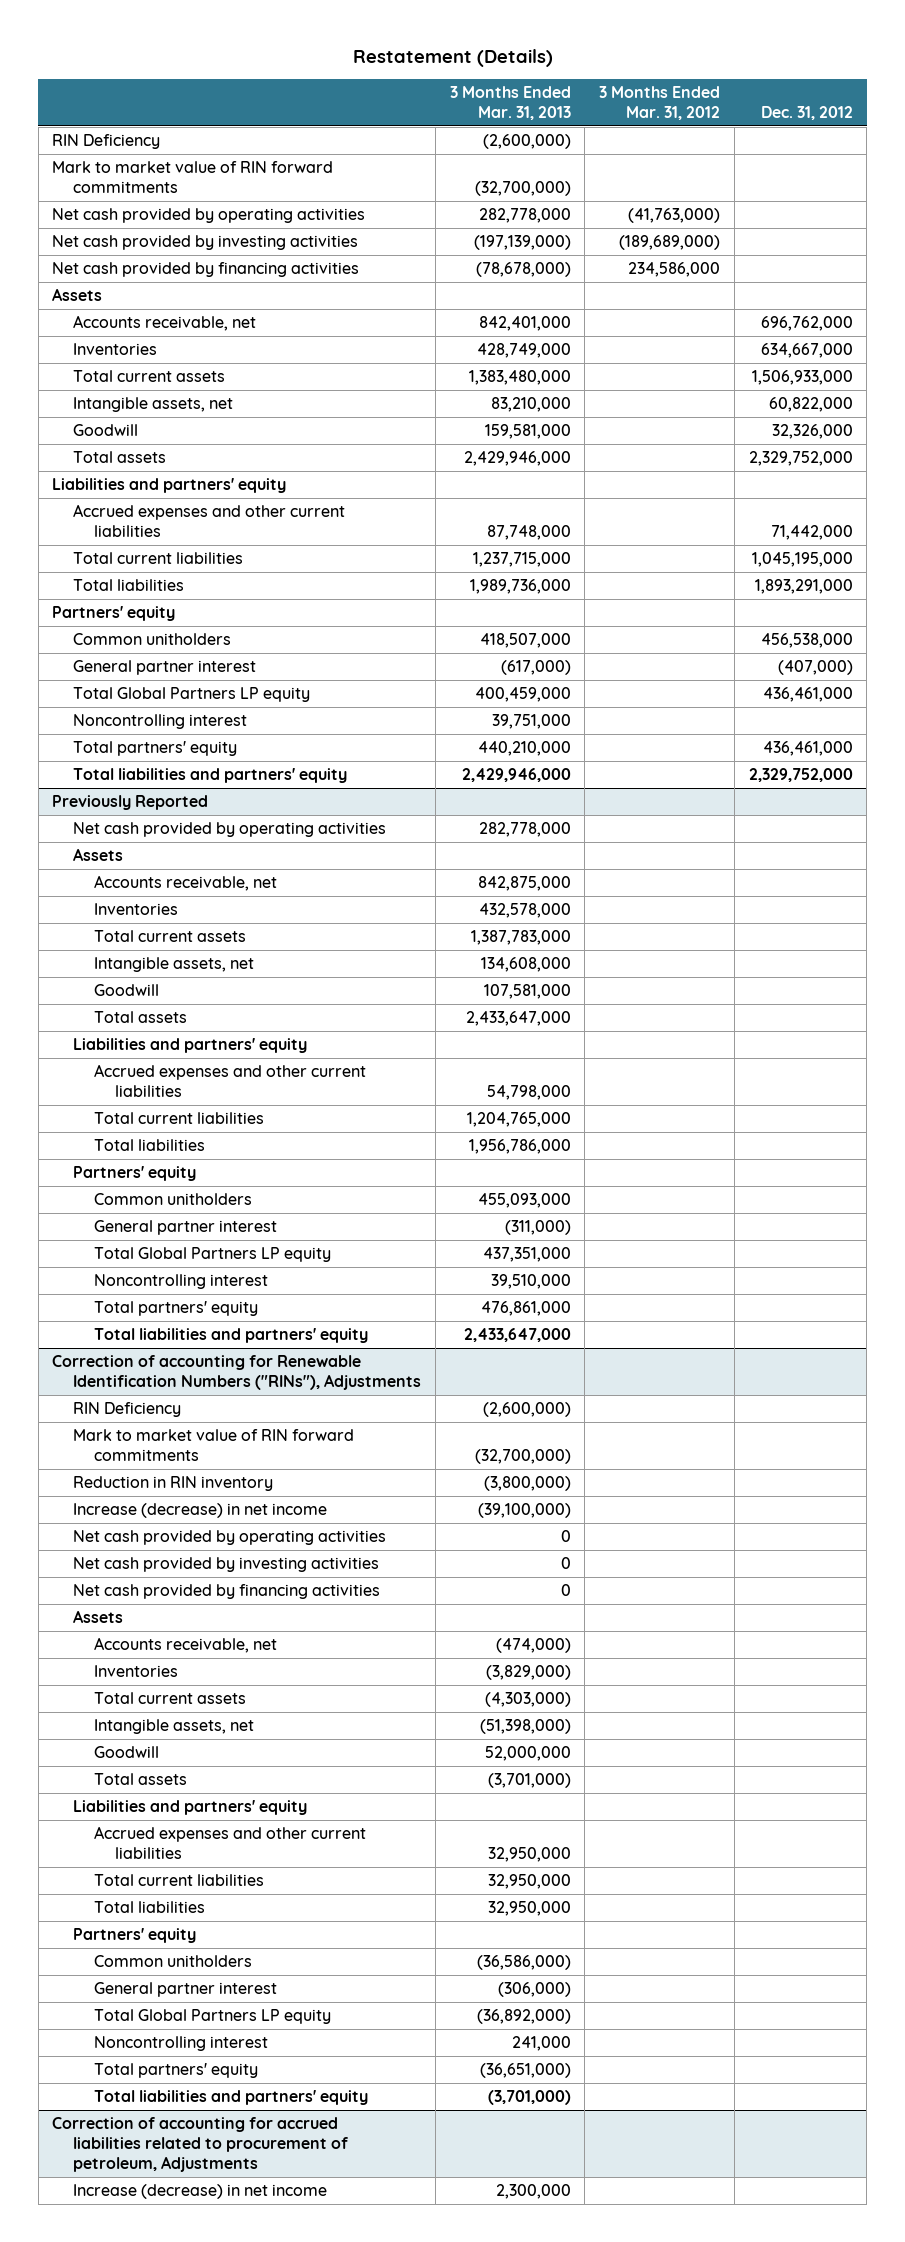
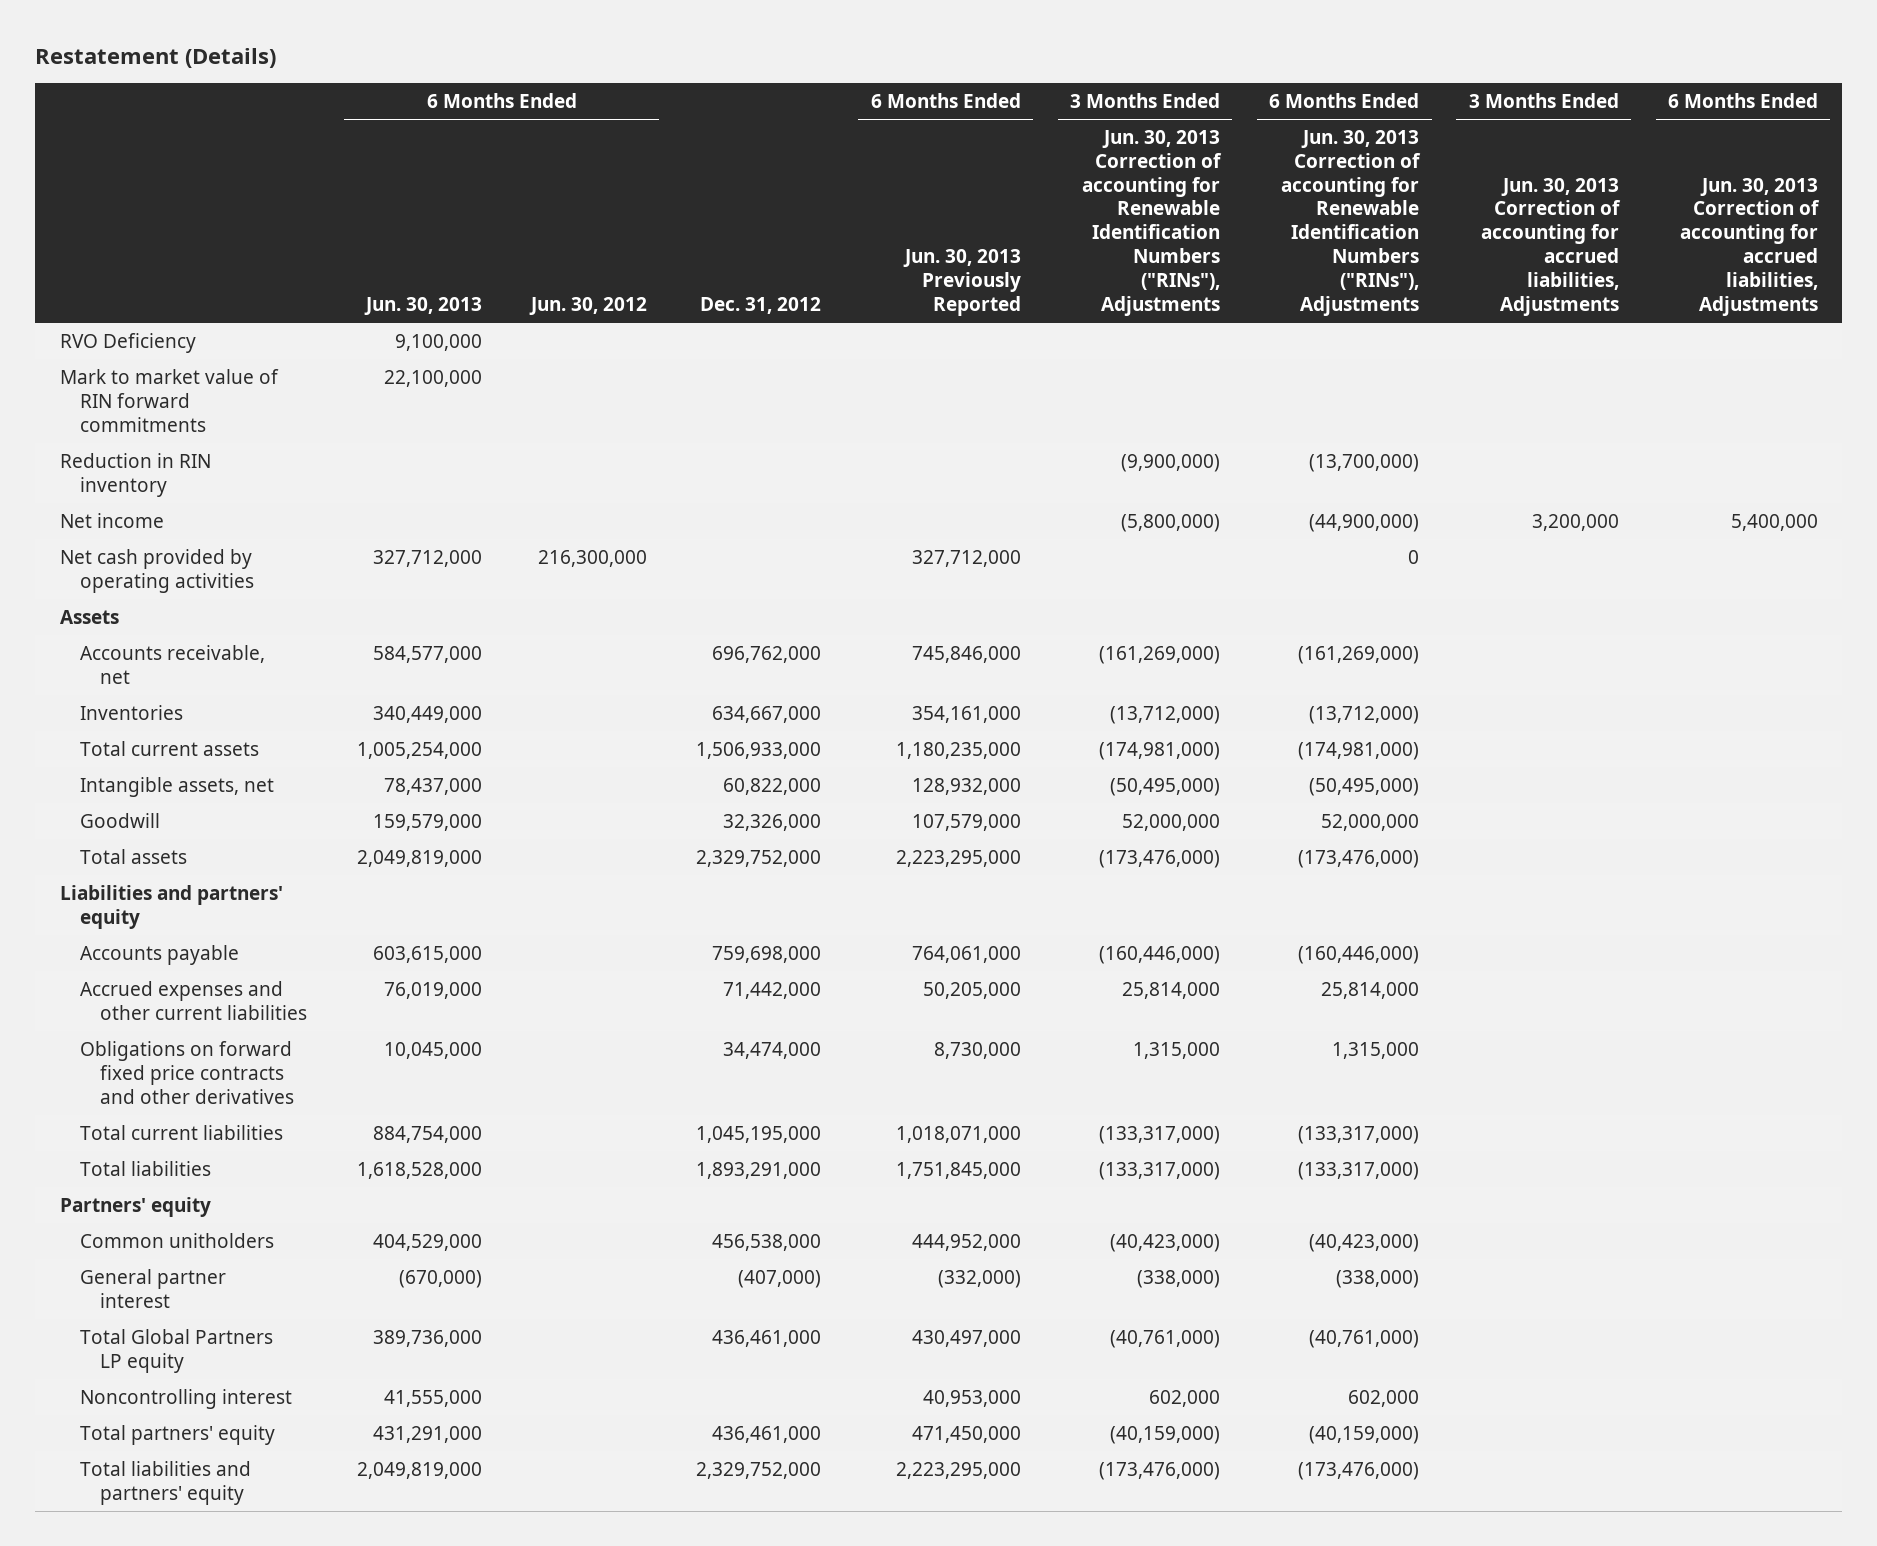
- | 3 Months Ended Mar. 31, 2013 | 3 Months Ended Mar. 31, 2012 | Dec. 31, 2012
+ | 6 Months Ended Jun. 30, 2013 | 6 Months Ended Jun. 30, 2012 | Dec. 31, 2012 | 6 Months Ended Jun. 30, 2013 Previously Reported | 3 Months Ended Jun. 30, 2013 Correction of accounting for Renewable Identification Numbers ("RINs"), Adjustments | 6 Months Ended Jun. 30, 2013 Correction of accounting for Renewable Identification Numbers ("RINs"), Adjustments | 3 Months Ended Jun. 30, 2013 Correction of accounting for accrued liabilities, Adjustments | 6 Months Ended Jun. 30, 2013 Correction of accounting for accrued liabilities, Adjustments
- RIN Deficiency | (2,600,000) | |
+ RVO Deficiency | 9,100,000 | | | | | | |
+ Reduction in RIN inventory | | | | | (9,900,000) | (13,700,000) | |
+ Net income | | | | | (5,800,000) | (44,900,000) | 3,200,000 | 5,400,000
- Net cash provided by investing activities | (197,139,000) | (189,689,000) |
- Net cash provided by financing activities | (78,678,000) | 234,586,000 |
+ Accounts payable | 603,615,000 | | 759,698,000 | 764,061,000 | (160,446,000) | (160,446,000) | |
+ Obligations on forward fixed price contracts and other derivatives | 10,045,000 | | 34,474,000 | 8,730,000 | 1,315,000 | 1,315,000 | |
- Previously Reported
- Net cash provided by operating activities | 282,778,000 | |
- Assets
- Accounts receivable, net | 842,875,000 | |
- Inventories | 432,578,000 | |
- Total current assets | 1,387,783,000 | |
- Intangible assets, net | 134,608,000 | |
- Goodwill | 107,581,000 | |
- Total assets | 2,433,647,000 | |
- Liabilities and partners' equity
- Accrued expenses and other current liabilities | 54,798,000 | |
- Total current liabilities | 1,204,765,000 | |
- Total liabilities | 1,956,786,000 | |
- Partners' equity
- Common unitholders | 455,093,000 | |
- General partner interest | (311,000) | |
- Total Global Partners LP equity | 437,351,000 | |
- Noncontrolling interest | 39,510,000 | |
- Total partners' equity | 476,861,000 | |
- Total liabilities and partners' equity | 2,433,647,000 | |
- Correction of accounting for Renewable Identification Numbers ("RINs"), Adjustments
- RIN Deficiency | (2,600,000) | |
- Mark to market value of RIN forward commitments | (32,700,000) | |
- Reduction in RIN inventory | (3,800,000) | |
- Increase (decrease) in net income | (39,100,000) | |
- Net cash provided by operating activities | 0 | |
- Net cash provided by investing activities | 0 | |
- Net cash provided by financing activities | 0 | |
- Assets
- Accounts receivable, net | (474,000) | |
- Inventories | (3,829,000) | |
- Total current assets | (4,303,000) | |
- Intangible assets, net | (51,398,000) | |
- Goodwill | 52,000,000 | |
- Total assets | (3,701,000) | |
- Liabilities and partners' equity
- Accrued expenses and other current liabilities | 32,950,000 | |
- Total current liabilities | 32,950,000 | |
- Total liabilities | 32,950,000 | |
- Partners' equity
- Common unitholders | (36,586,000) | |
- General partner interest | (306,000) | |
- Total Global Partners LP equity | (36,892,000) | |
- Noncontrolling interest | 241,000 | |
- Total partners' equity | (36,651,000) | |
- Total liabilities and partners' equity | (3,701,000) | |
- Correction of accounting for accrued liabilities related to procurement of petroleum, Adjustments
- Increase (decrease) in net income | 2,300,000 | |

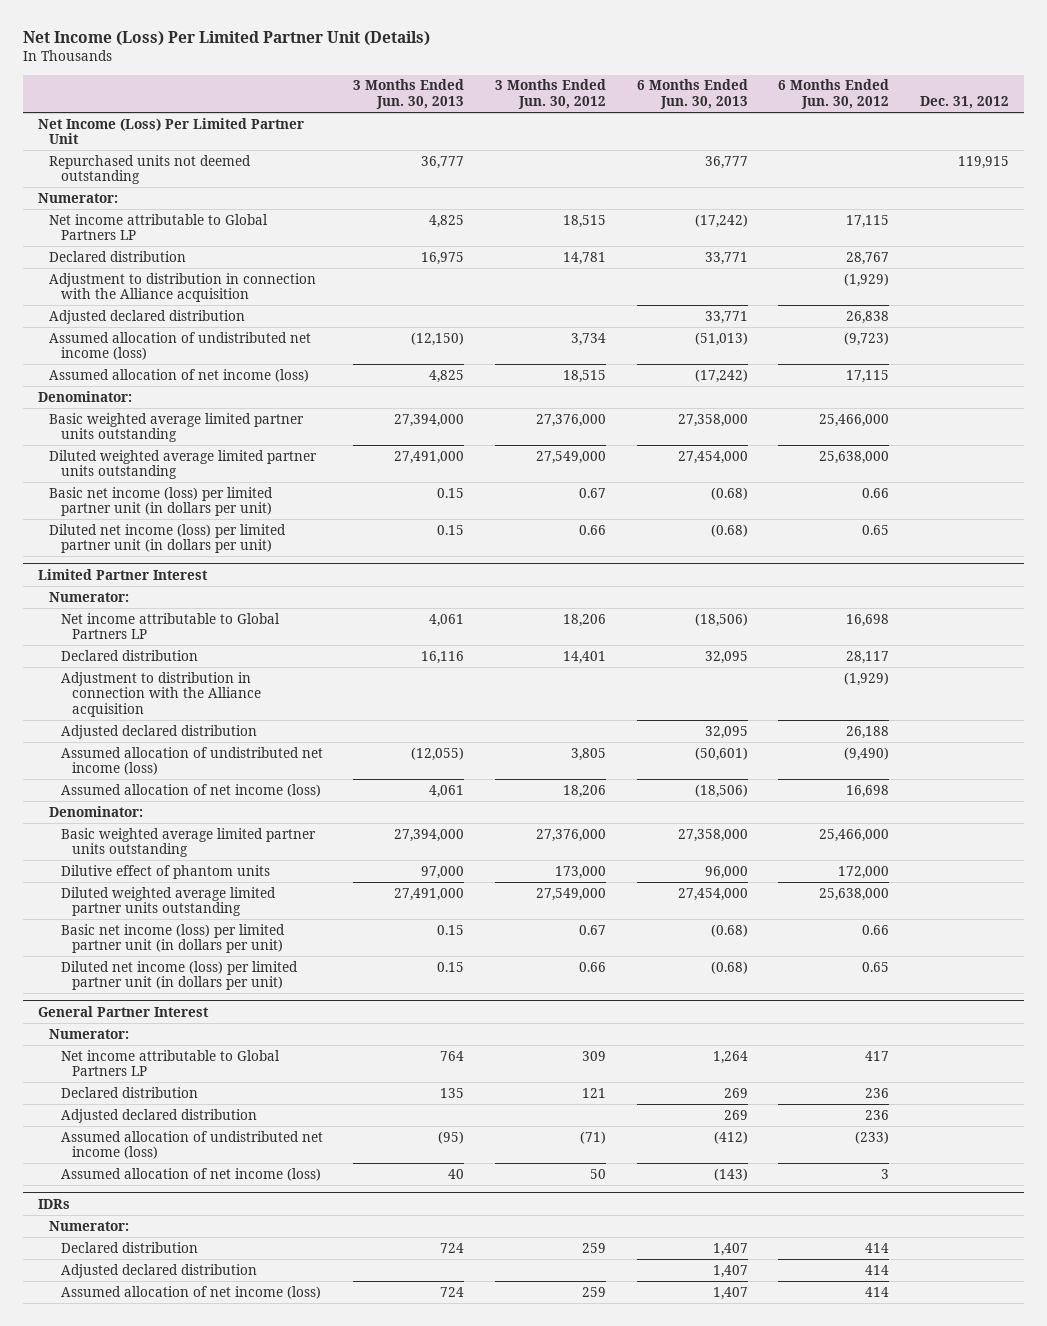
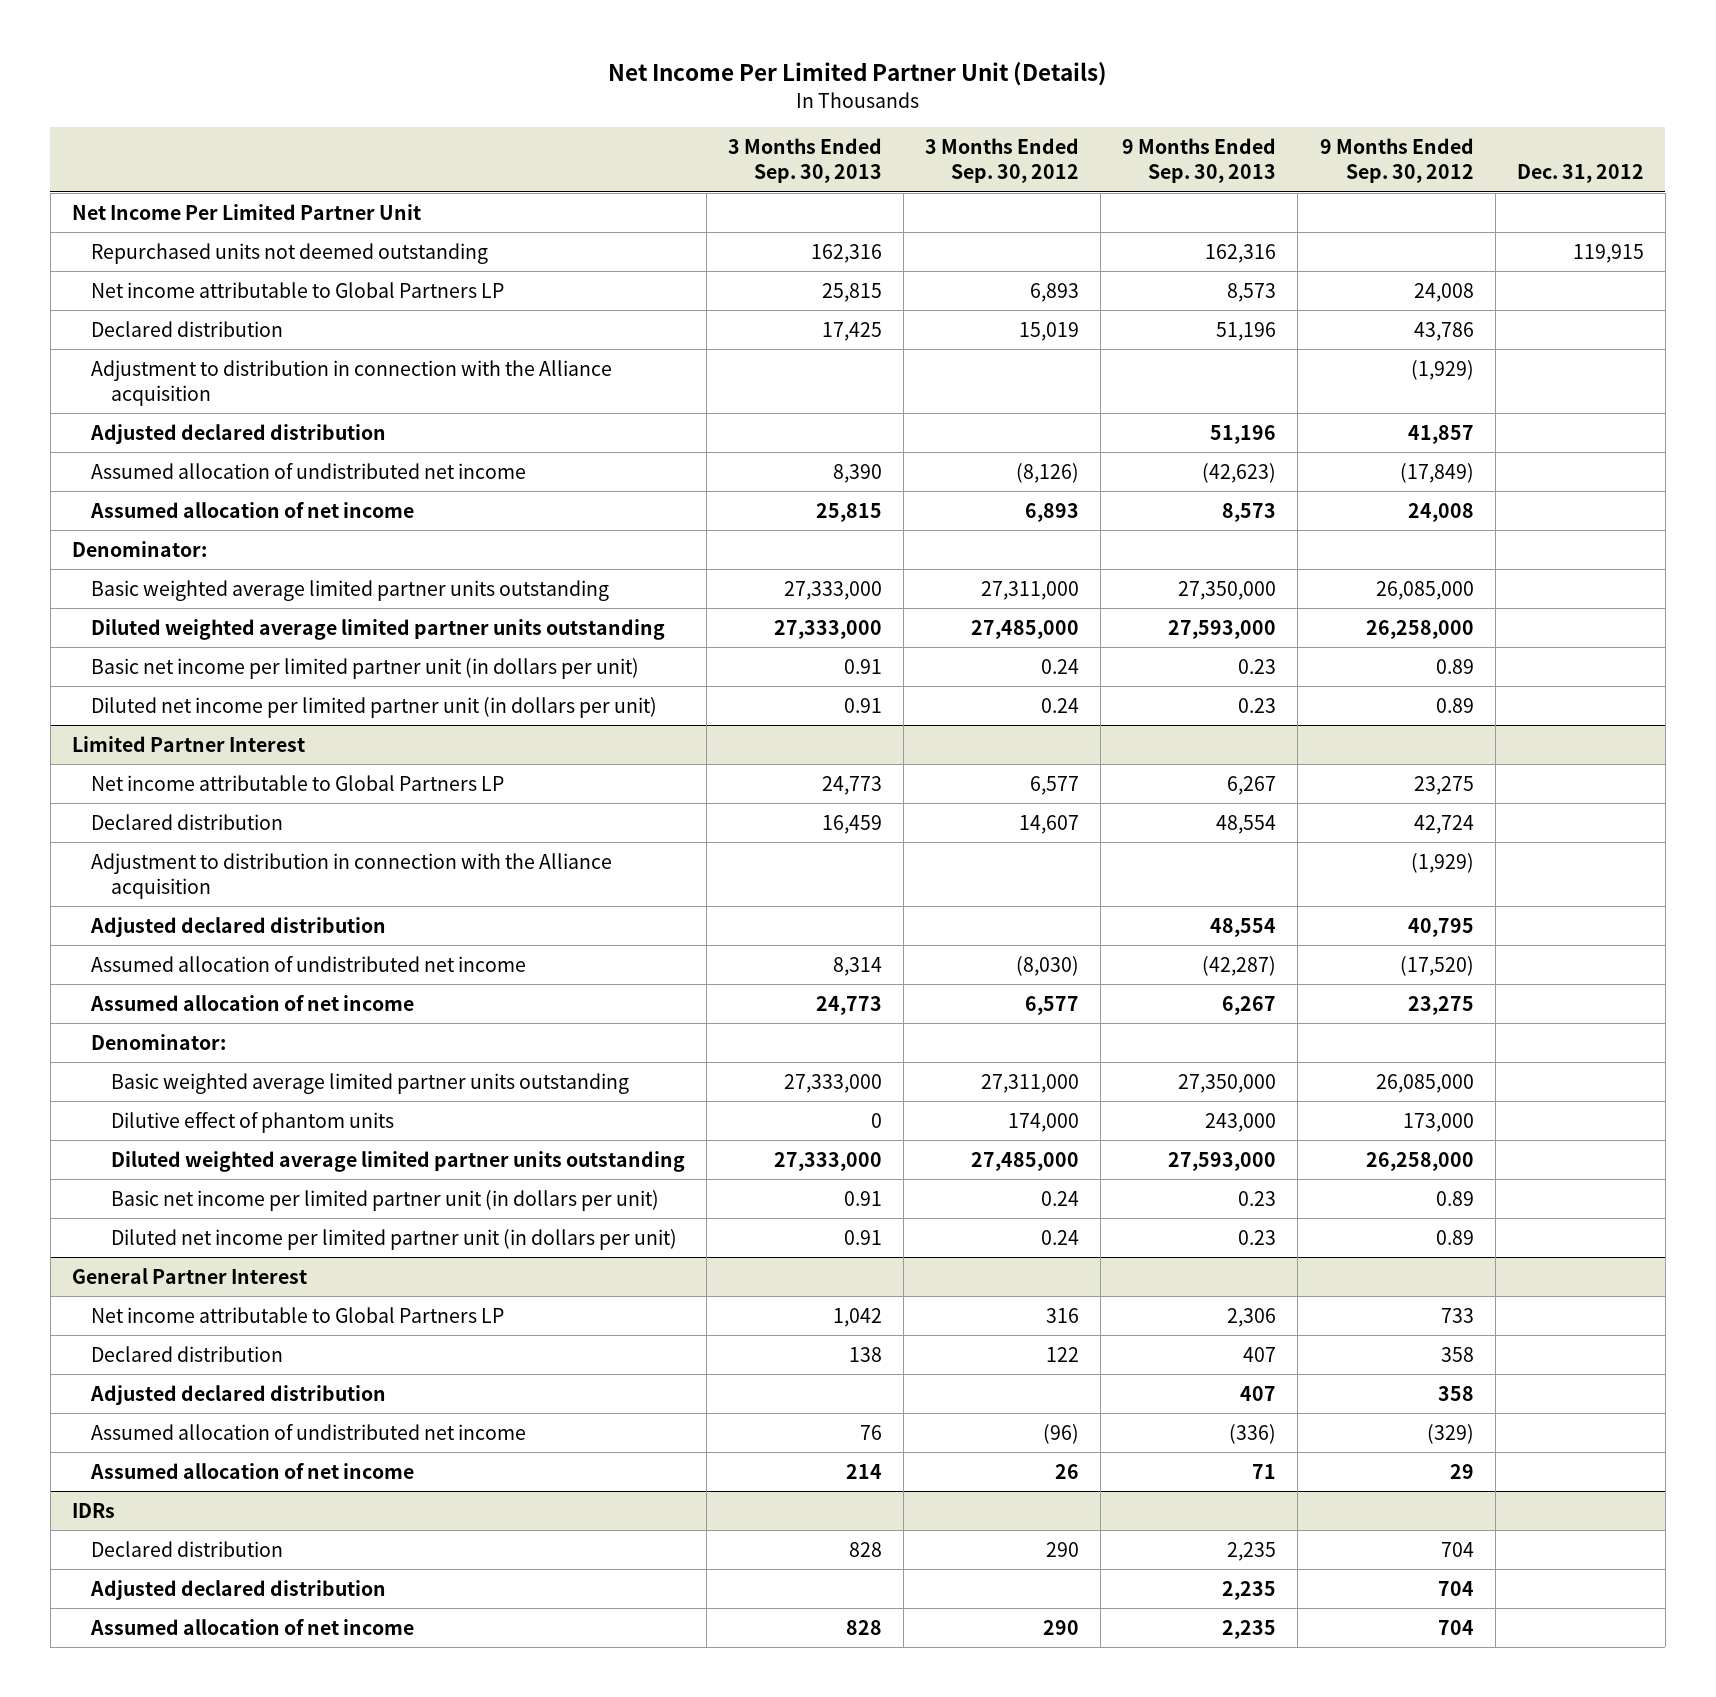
- Net Income (Loss) Per Limited Partner Unit (Details)
+ Net Income Per Limited Partner Unit (Details)
- | 3 Months Ended Jun. 30, 2013 | 3 Months Ended Jun. 30, 2012 | 6 Months Ended Jun. 30, 2013 | 6 Months Ended Jun. 30, 2012 | Dec. 31, 2012
+ | 3 Months Ended Sep. 30, 2013 | 3 Months Ended Sep. 30, 2012 | 9 Months Ended Sep. 30, 2013 | 9 Months Ended Sep. 30, 2012 | Dec. 31, 2012
- Net Income (Loss) Per Limited Partner Unit
+ Net Income Per Limited Partner Unit
- Numerator:
- Assumed allocation of undistributed net income (loss) | (12,150) | 3,734 | (51,013) | (9,723) |
- Assumed allocation of net income (loss) | 4,825 | 18,515 | (17,242) | 17,115 |
+ Assumed allocation of undistributed net income | 8,390 | (8,126) | (42,623) | (17,849) |
+ Assumed allocation of net income | 25,815 | 6,893 | 8,573 | 24,008 |
- Basic net income (loss) per limited partner unit (in dollars per unit) | 0.15 | 0.67 | (0.68) | 0.66 |
- Diluted net income (loss) per limited partner unit (in dollars per unit) | 0.15 | 0.66 | (0.68) | 0.65 |
+ Basic net income per limited partner unit (in dollars per unit) | 0.91 | 0.24 | 0.23 | 0.89 |
+ Diluted net income per limited partner unit (in dollars per unit) | 0.91 | 0.24 | 0.23 | 0.89 |
@ Limited Partner Interest
- Numerator:
- Assumed allocation of undistributed net income (loss) | (12,055) | 3,805 | (50,601) | (9,490) |
- Assumed allocation of net income (loss) | 4,061 | 18,206 | (18,506) | 16,698 |
+ Assumed allocation of undistributed net income | 8,314 | (8,030) | (42,287) | (17,520) |
+ Assumed allocation of net income | 24,773 | 6,577 | 6,267 | 23,275 |
- Basic net income (loss) per limited partner unit (in dollars per unit) | 0.15 | 0.67 | (0.68) | 0.66 |
- Diluted net income (loss) per limited partner unit (in dollars per unit) | 0.15 | 0.66 | (0.68) | 0.65 |
+ Basic net income per limited partner unit (in dollars per unit) | 0.91 | 0.24 | 0.23 | 0.89 |
+ Diluted net income per limited partner unit (in dollars per unit) | 0.91 | 0.24 | 0.23 | 0.89 |
@ General Partner Interest
- Numerator:
- Assumed allocation of undistributed net income (loss) | (95) | (71) | (412) | (233) |
- Assumed allocation of net income (loss) | 40 | 50 | (143) | 3 |
+ Assumed allocation of undistributed net income | 76 | (96) | (336) | (329) |
+ Assumed allocation of net income | 214 | 26 | 71 | 29 |
@ IDRs
- Numerator:
- Assumed allocation of net income (loss) | 724 | 259 | 1,407 | 414 |
+ Assumed allocation of net income | 828 | 290 | 2,235 | 704 |

